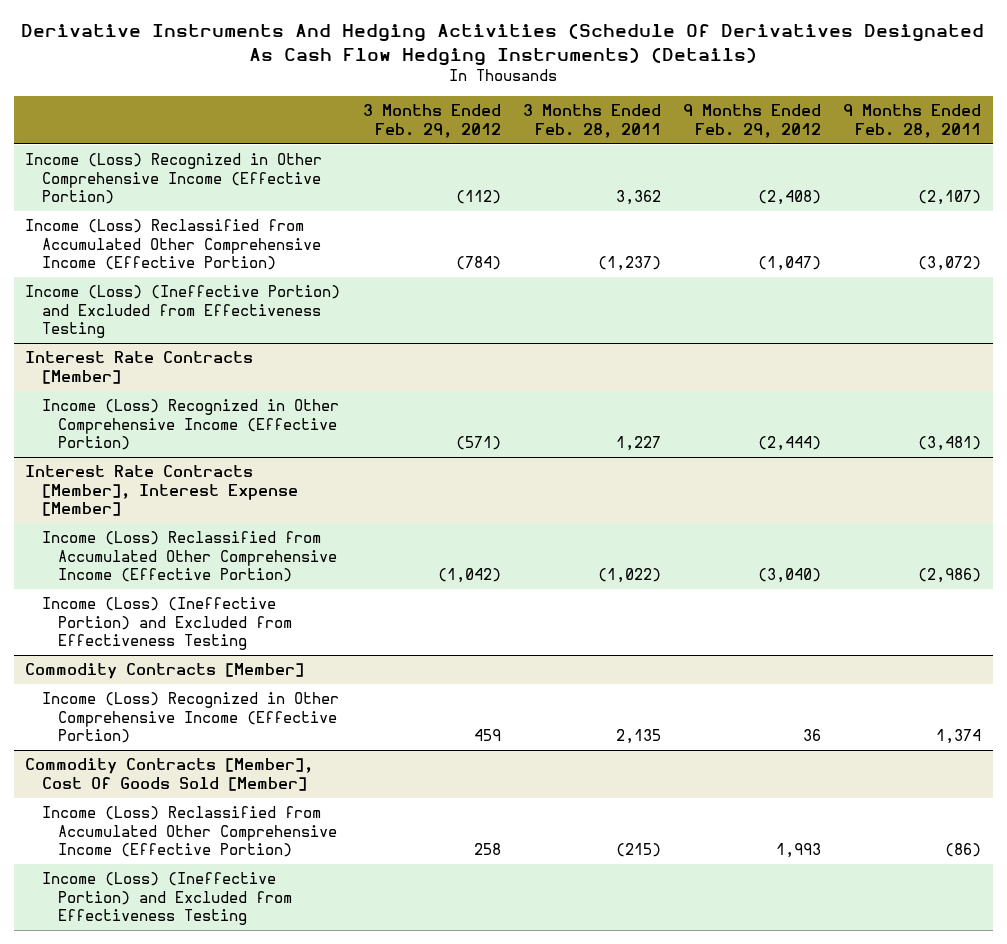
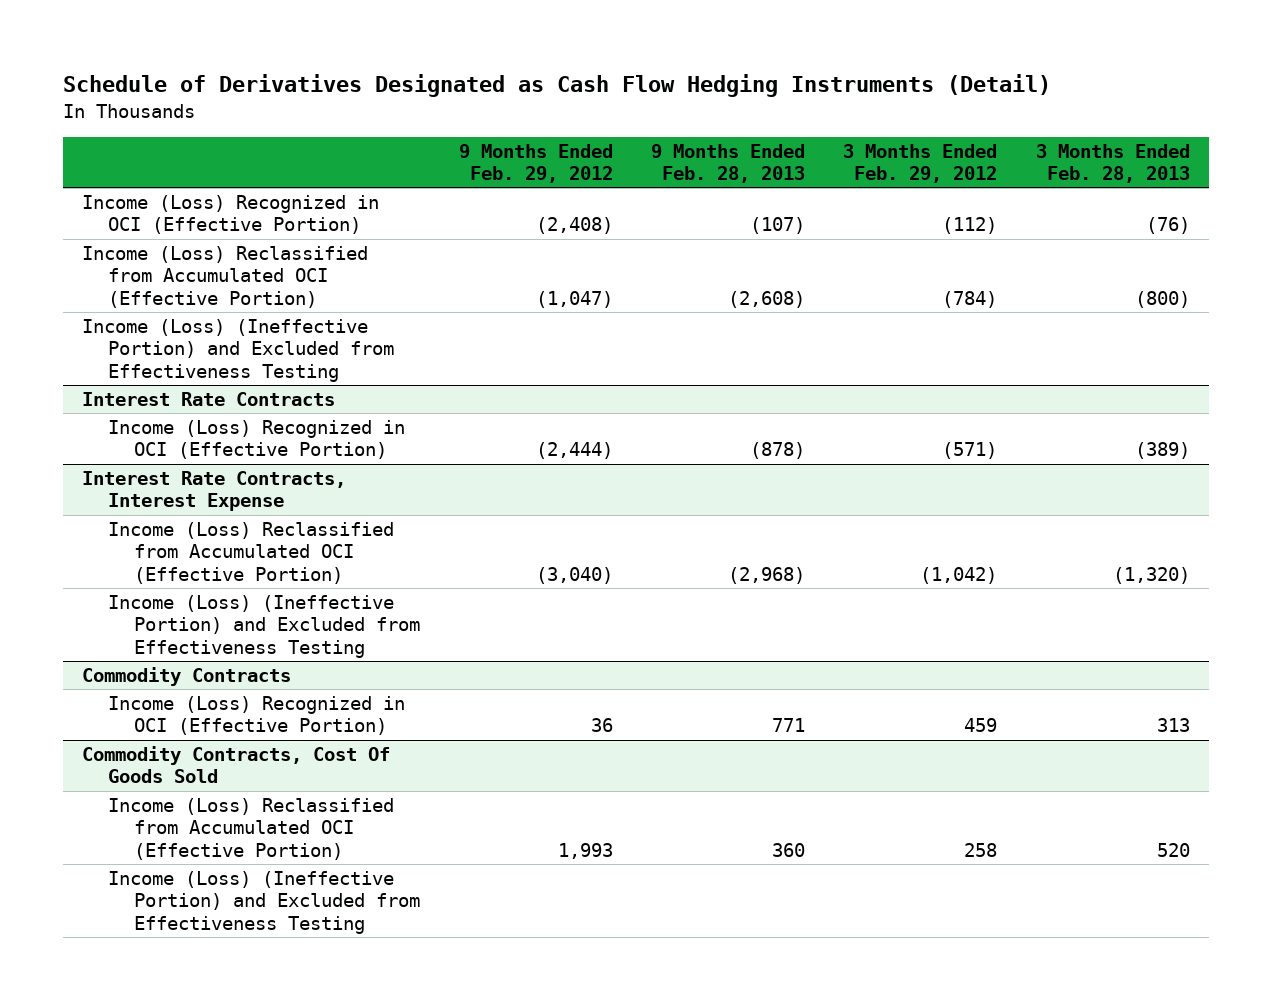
- Derivative Instruments And Hedging Activities (Schedule Of Derivatives Designated As Cash Flow Hedging Instruments) (Details)
+ Schedule of Derivatives Designated as Cash Flow Hedging Instruments (Detail)
- | 3 Months Ended Feb. 29, 2012 | 3 Months Ended Feb. 28, 2011 | 9 Months Ended Feb. 29, 2012 | 9 Months Ended Feb. 28, 2011
+ | 9 Months Ended Feb. 29, 2012 | 9 Months Ended Feb. 28, 2013 | 3 Months Ended Feb. 29, 2012 | 3 Months Ended Feb. 28, 2013
- Income (Loss) Recognized in Other Comprehensive Income (Effective Portion) | (112) | 3,362 | (2,408) | (2,107)
- Income (Loss) Reclassified from Accumulated Other Comprehensive Income (Effective Portion) | (784) | (1,237) | (1,047) | (3,072)
+ Income (Loss) Recognized in OCI (Effective Portion) | (2,408) | (107) | (112) | (76)
+ Income (Loss) Reclassified from Accumulated OCI (Effective Portion) | (1,047) | (2,608) | (784) | (800)
- Interest Rate Contracts [Member]
- Income (Loss) Recognized in Other Comprehensive Income (Effective Portion) | (571) | 1,227 | (2,444) | (3,481)
- Interest Rate Contracts [Member], Interest Expense [Member]
- Income (Loss) Reclassified from Accumulated Other Comprehensive Income (Effective Portion) | (1,042) | (1,022) | (3,040) | (2,986)
+ Interest Rate Contracts
+ Income (Loss) Recognized in OCI (Effective Portion) | (2,444) | (878) | (571) | (389)
+ Interest Rate Contracts, Interest Expense
+ Income (Loss) Reclassified from Accumulated OCI (Effective Portion) | (3,040) | (2,968) | (1,042) | (1,320)
- Commodity Contracts [Member]
- Income (Loss) Recognized in Other Comprehensive Income (Effective Portion) | 459 | 2,135 | 36 | 1,374
- Commodity Contracts [Member], Cost Of Goods Sold [Member]
- Income (Loss) Reclassified from Accumulated Other Comprehensive Income (Effective Portion) | 258 | (215) | 1,993 | (86)
+ Commodity Contracts
+ Income (Loss) Recognized in OCI (Effective Portion) | 36 | 771 | 459 | 313
+ Commodity Contracts, Cost Of Goods Sold
+ Income (Loss) Reclassified from Accumulated OCI (Effective Portion) | 1,993 | 360 | 258 | 520

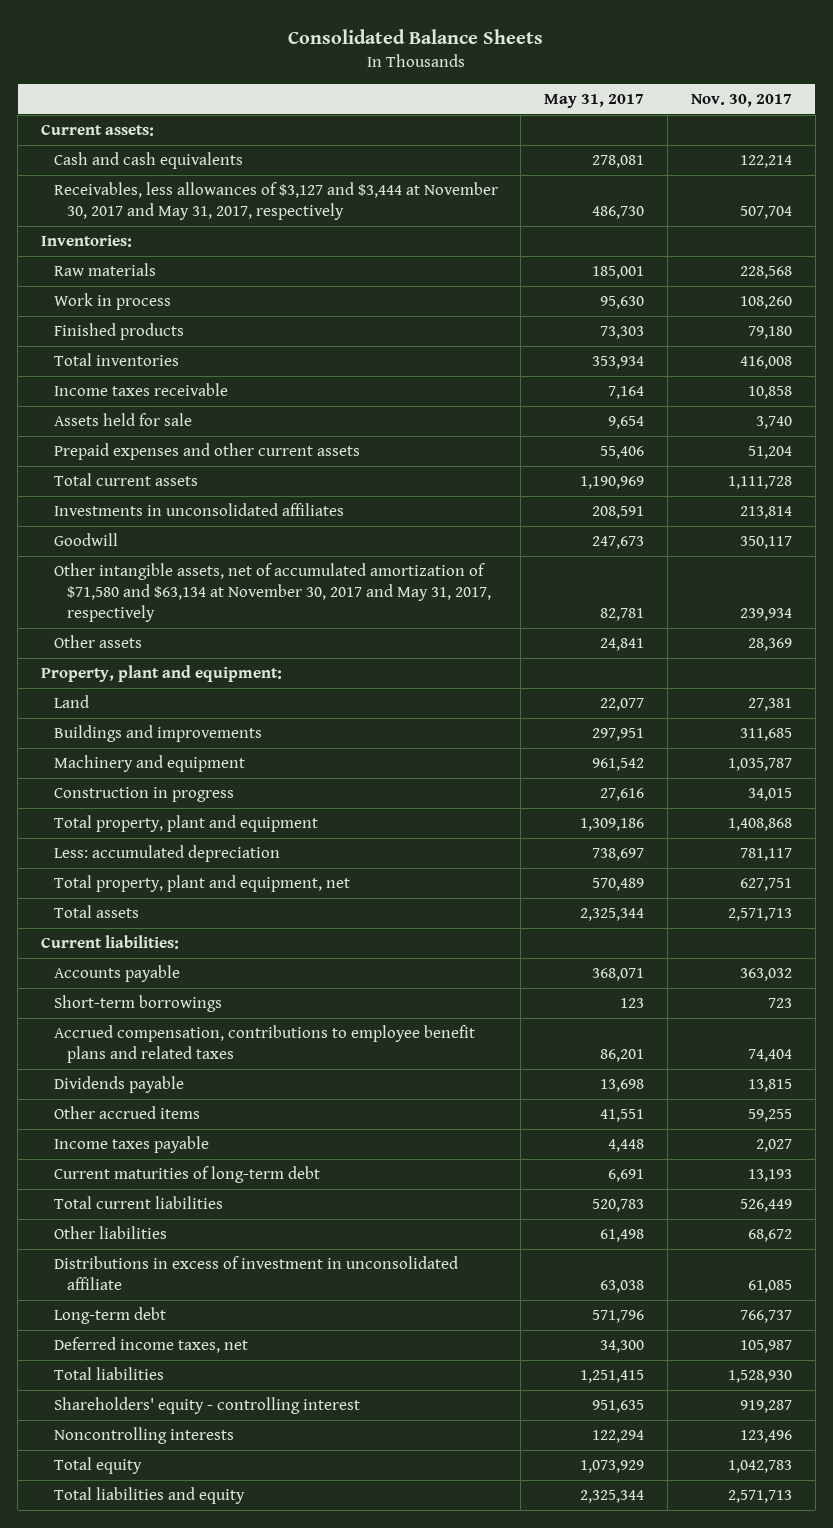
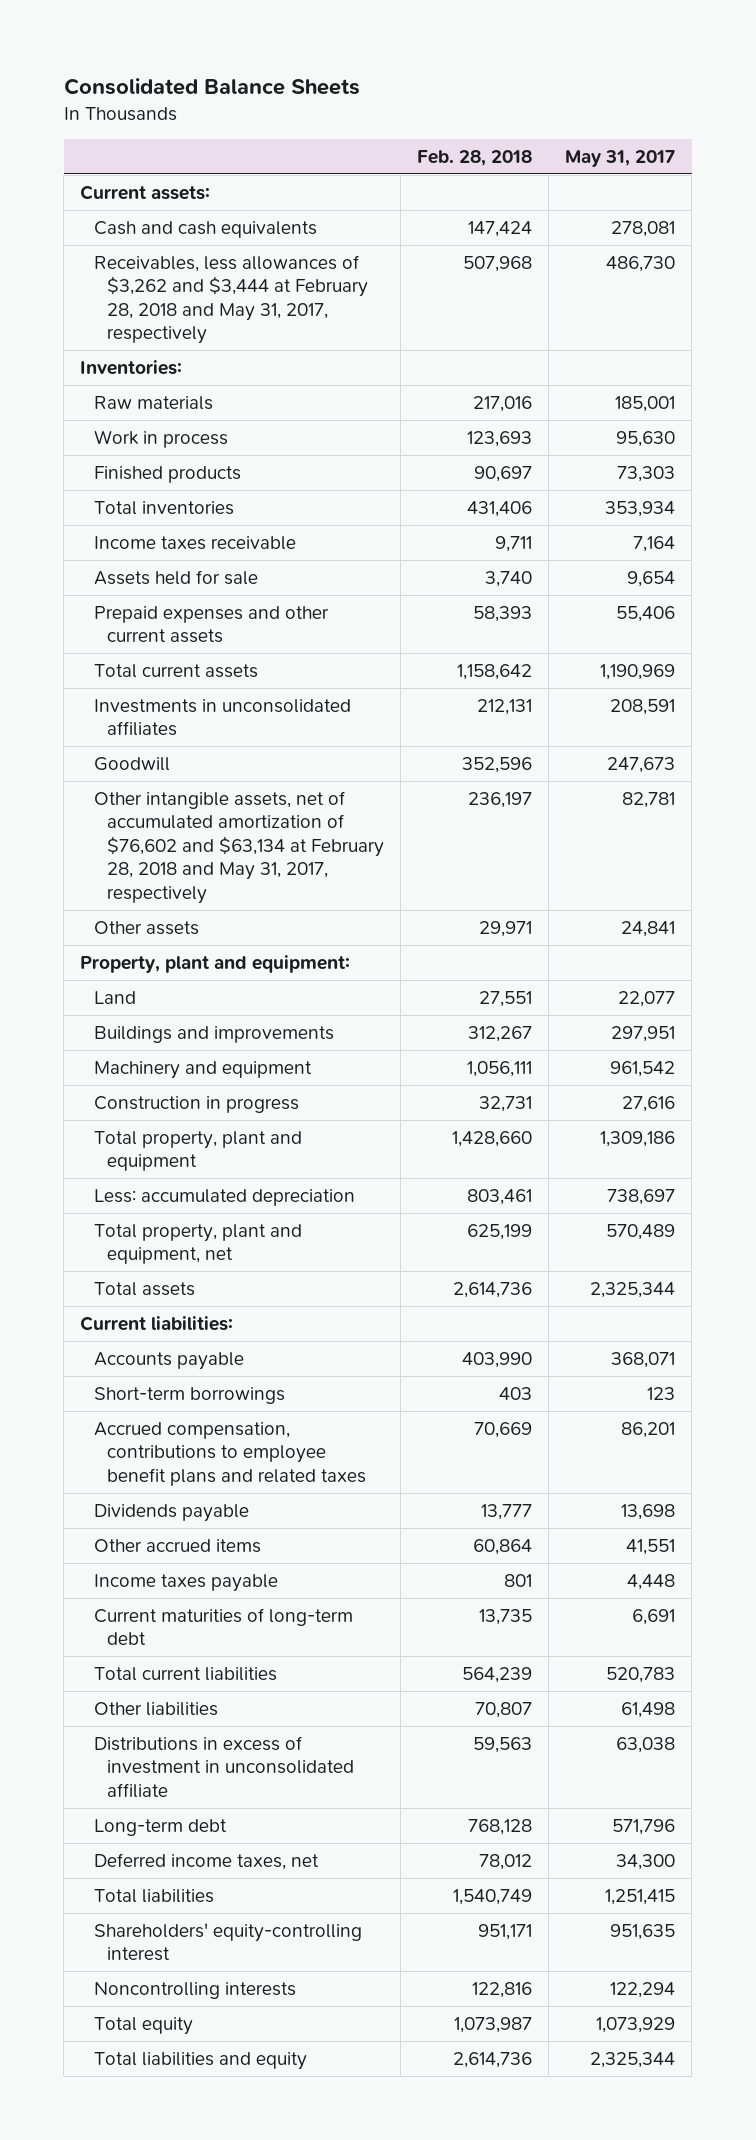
- | May 31, 2017 | Nov. 30, 2017
+ | Feb. 28, 2018 | May 31, 2017
- Receivables, less allowances of $3,127 and $3,444 at November 30, 2017 and May 31, 2017, respectively | 486,730 | 507,704
+ Receivables, less allowances of $3,262 and $3,444 at February 28, 2018 and May 31, 2017, respectively | 507,968 | 486,730
- Other intangible assets, net of accumulated amortization of $71,580 and $63,134 at November 30, 2017 and May 31, 2017, respectively | 82,781 | 239,934
+ Other intangible assets, net of accumulated amortization of $76,602 and $63,134 at February 28, 2018 and May 31, 2017, respectively | 236,197 | 82,781
- Shareholders' equity - controlling interest | 951,635 | 919,287
+ Shareholders' equity-controlling interest | 951,171 | 951,635

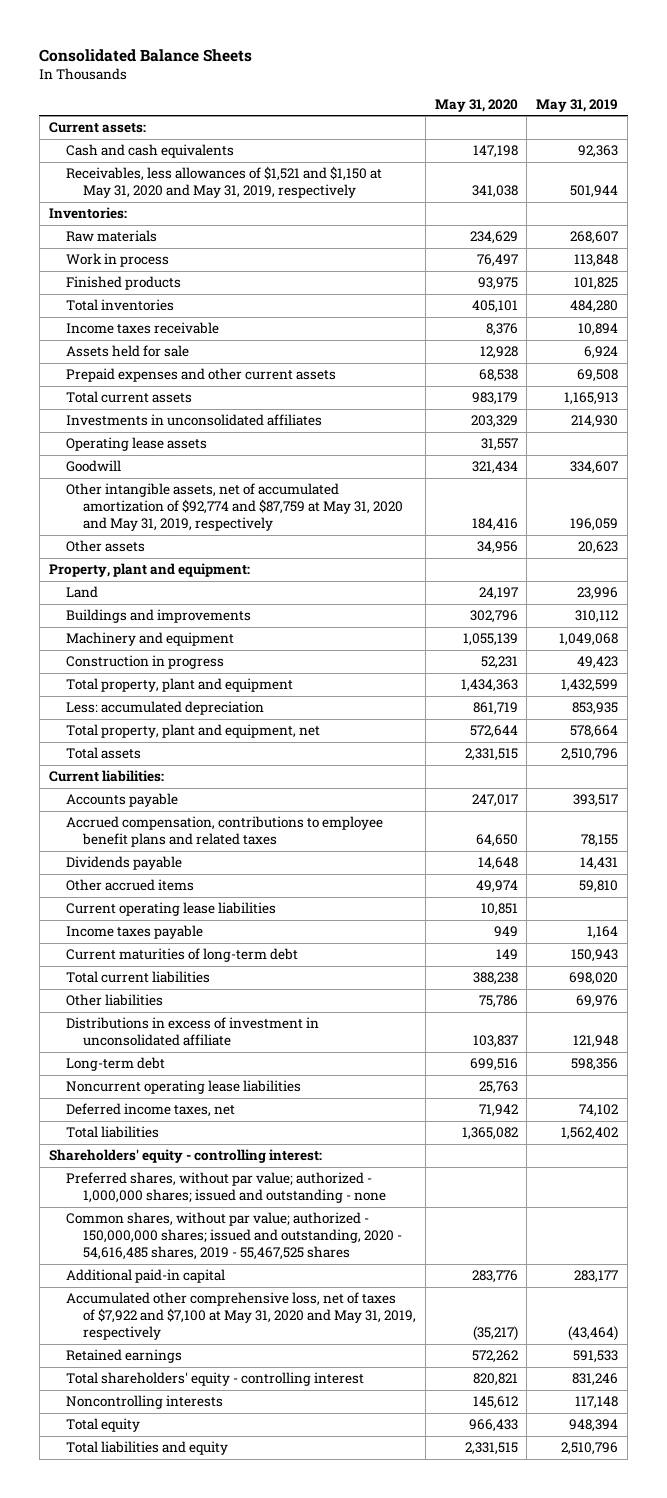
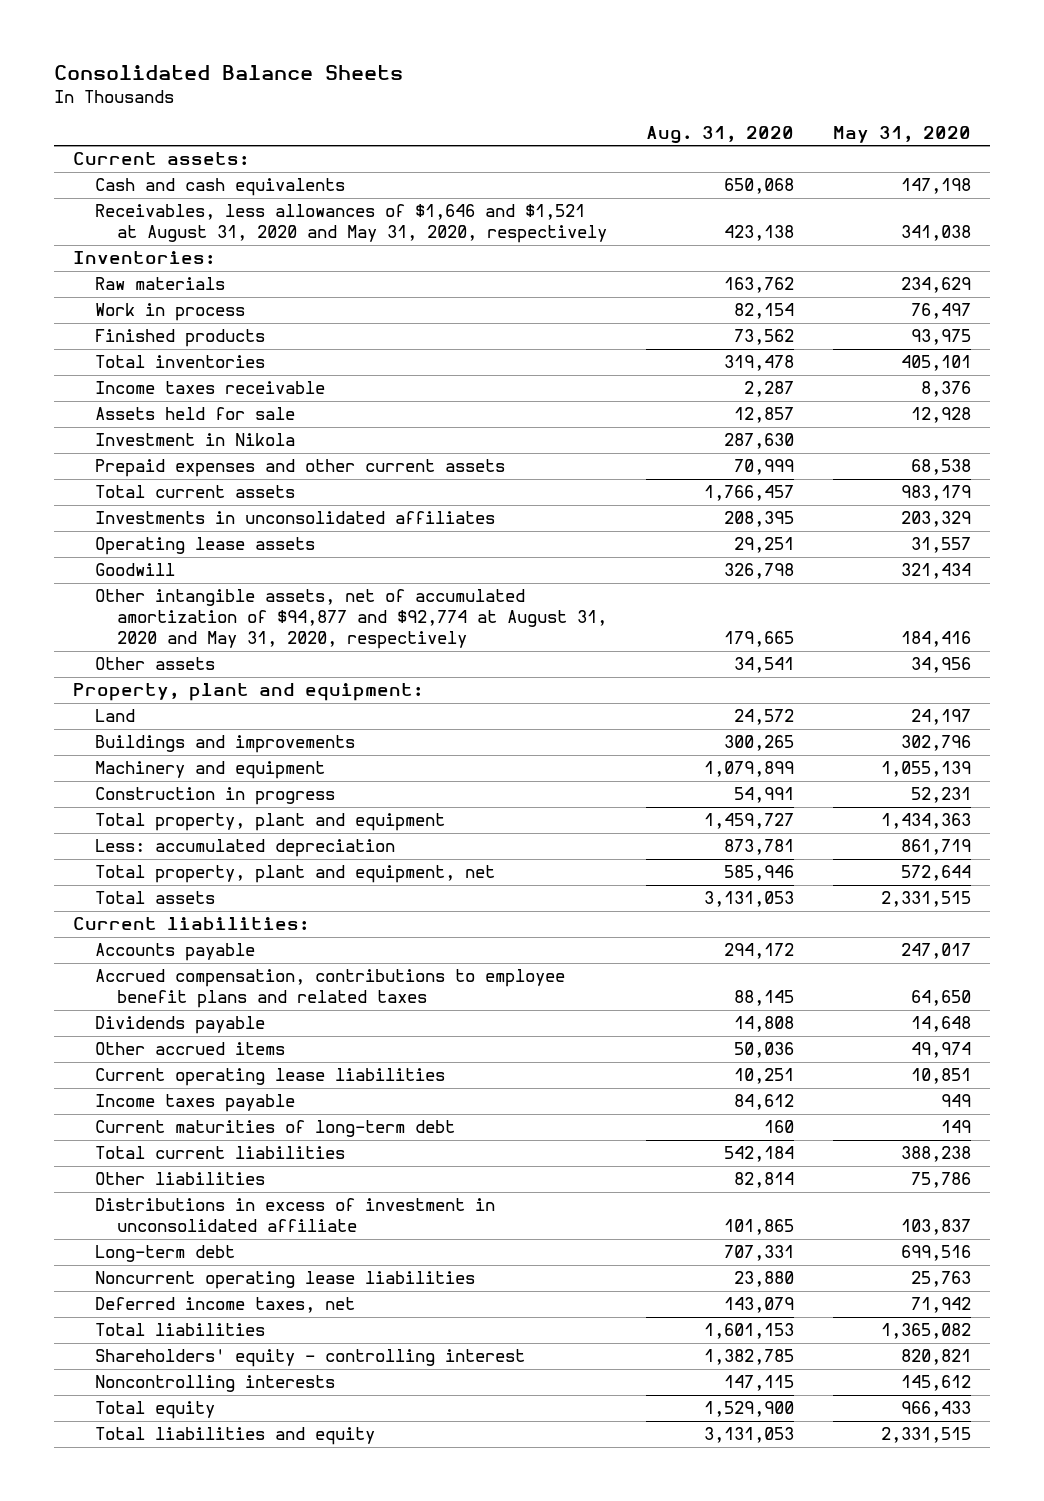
- | May 31, 2020 | May 31, 2019
+ | Aug. 31, 2020 | May 31, 2020
- Receivables, less allowances of $1,521 and $1,150 at May 31, 2020 and May 31, 2019, respectively | 341,038 | 501,944
+ Receivables, less allowances of $1,646 and $1,521 at August 31, 2020 and May 31, 2020, respectively | 423,138 | 341,038
+ Investment in Nikola | 287,630 |
- Other intangible assets, net of accumulated amortization of $92,774 and $87,759 at May 31, 2020 and May 31, 2019, respectively | 184,416 | 196,059
+ Other intangible assets, net of accumulated amortization of $94,877 and $92,774 at August 31, 2020 and May 31, 2020, respectively | 179,665 | 184,416
- Shareholders' equity - controlling interest:
- Preferred shares, without par value; authorized - 1,000,000 shares; issued and outstanding - none
- Common shares, without par value; authorized - 150,000,000 shares; issued and outstanding, 2020 - 54,616,485 shares, 2019 - 55,467,525 shares
- Additional paid-in capital | 283,776 | 283,177
- Accumulated other comprehensive loss, net of taxes of $7,922 and $7,100 at May 31, 2020 and May 31, 2019, respectively | (35,217) | (43,464)
- Retained earnings | 572,262 | 591,533
- Total shareholders' equity - controlling interest | 820,821 | 831,246
+ Shareholders' equity - controlling interest | 1,382,785 | 820,821

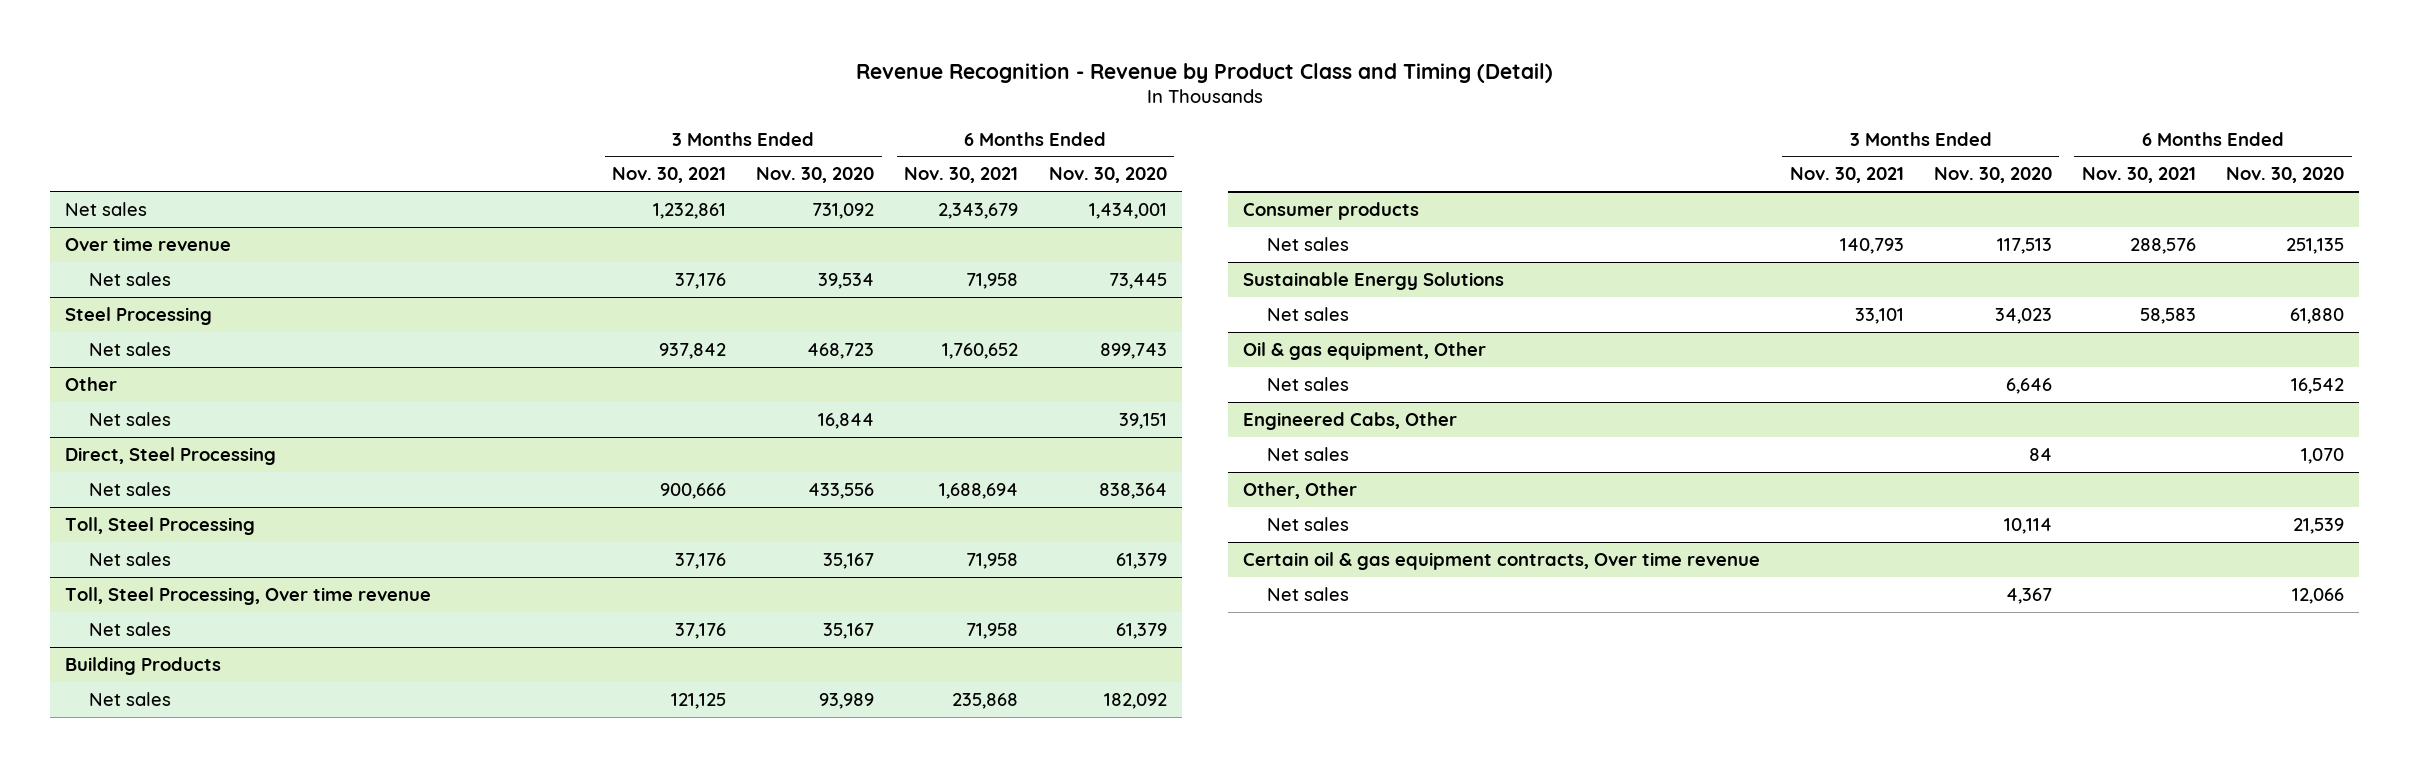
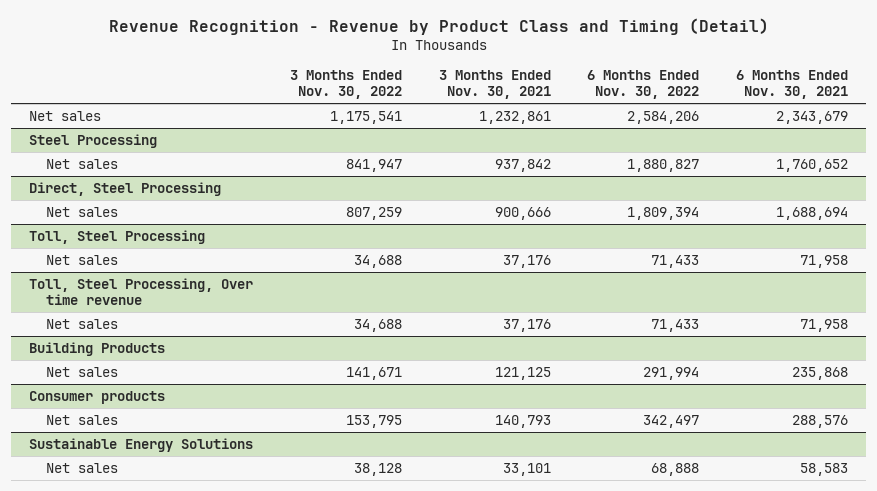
- | 3 Months Ended Nov. 30, 2021 | 3 Months Ended Nov. 30, 2020 | 6 Months Ended Nov. 30, 2021 | 6 Months Ended Nov. 30, 2020
+ | 3 Months Ended Nov. 30, 2022 | 3 Months Ended Nov. 30, 2021 | 6 Months Ended Nov. 30, 2022 | 6 Months Ended Nov. 30, 2021
- Over time revenue
- Net sales | 37,176 | 39,534 | 71,958 | 73,445
- Other
- Net sales | | 16,844 | | 39,151
- Oil & gas equipment, Other
- Net sales | | 6,646 | | 16,542
- Engineered Cabs, Other
- Net sales | | 84 | | 1,070
- Other, Other
- Net sales | | 10,114 | | 21,539
- Certain oil & gas equipment contracts, Over time revenue
- Net sales | | 4,367 | | 12,066

